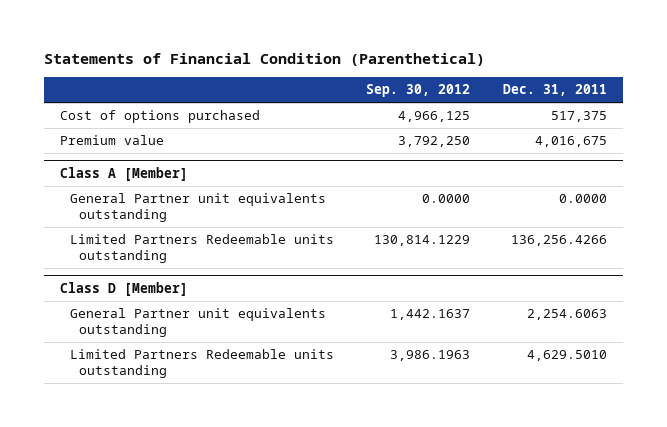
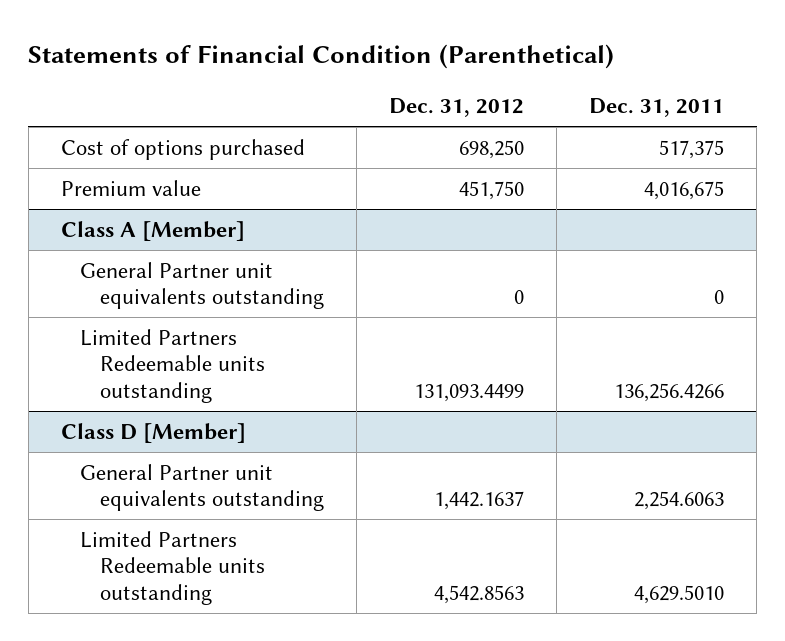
- | Sep. 30, 2012 | Dec. 31, 2011
+ | Dec. 31, 2012 | Dec. 31, 2011
@ Class A [Member]
- General Partner unit equivalents outstanding | 0.0000 | 0.0000
+ General Partner unit equivalents outstanding | 0 | 0

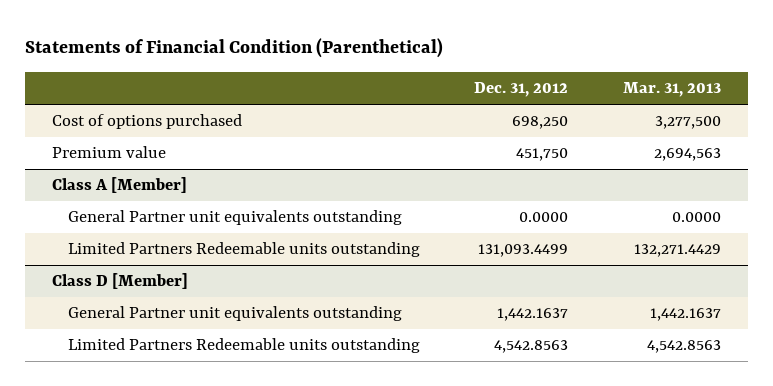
- | Dec. 31, 2012 | Dec. 31, 2011
+ | Dec. 31, 2012 | Mar. 31, 2013
@ Class A [Member]
- General Partner unit equivalents outstanding | 0 | 0
+ General Partner unit equivalents outstanding | 0.0000 | 0.0000

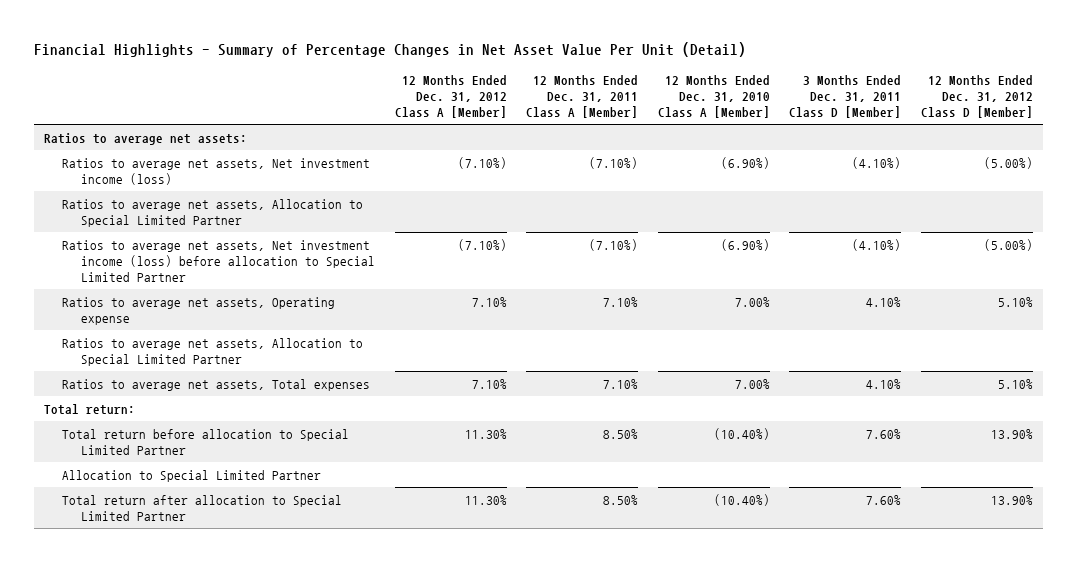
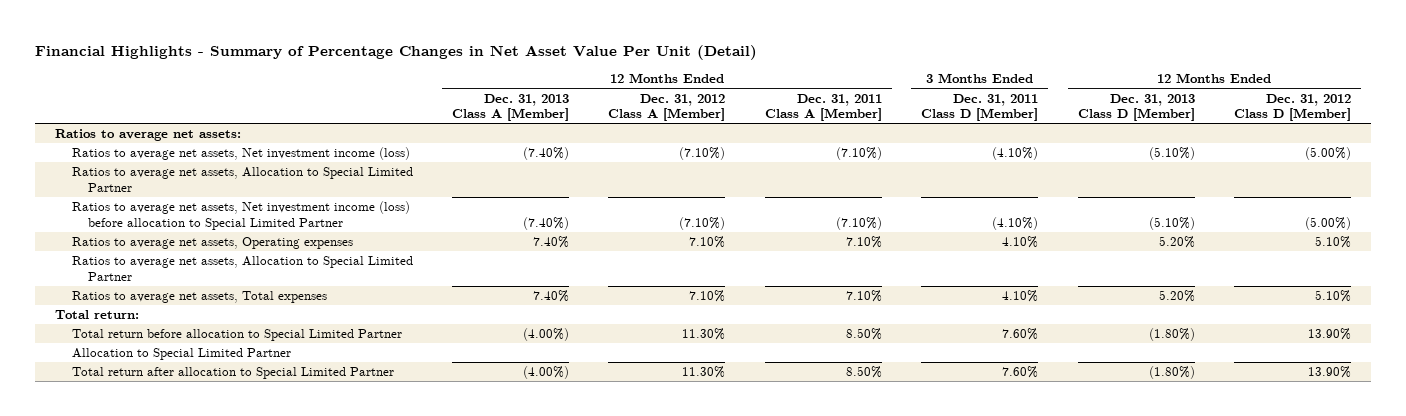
- | 12 Months Ended Dec. 31, 2012 Class A [Member] | 12 Months Ended Dec. 31, 2011 Class A [Member] | 12 Months Ended Dec. 31, 2010 Class A [Member] | 3 Months Ended Dec. 31, 2011 Class D [Member] | 12 Months Ended Dec. 31, 2012 Class D [Member]
+ | 12 Months Ended Dec. 31, 2013 Class A [Member] | 12 Months Ended Dec. 31, 2012 Class A [Member] | 12 Months Ended Dec. 31, 2011 Class A [Member] | 3 Months Ended Dec. 31, 2011 Class D [Member] | 12 Months Ended Dec. 31, 2013 Class D [Member] | 12 Months Ended Dec. 31, 2012 Class D [Member]
- Ratios to average net assets, Operating expense | 7.10% | 7.10% | 7.00% | 4.10% | 5.10%
+ Ratios to average net assets, Operating expenses | 7.40% | 7.10% | 7.10% | 4.10% | 5.20% | 5.10%

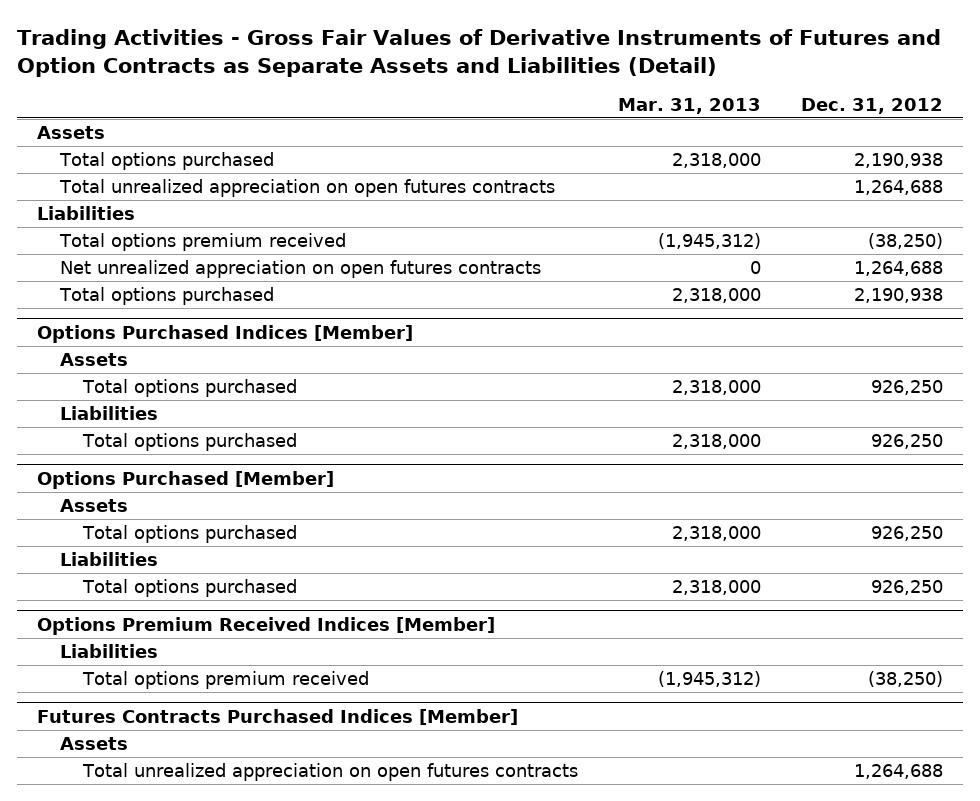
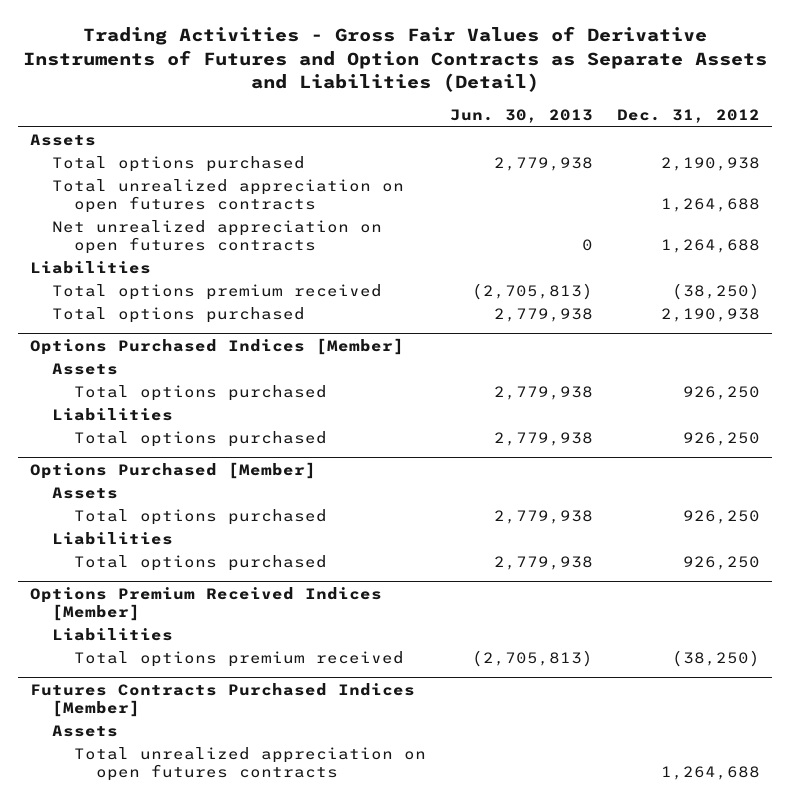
- | Mar. 31, 2013 | Dec. 31, 2012
+ | Jun. 30, 2013 | Dec. 31, 2012
moved up: Net unrealized appreciation on open futures contracts | 0 | 1,264,688

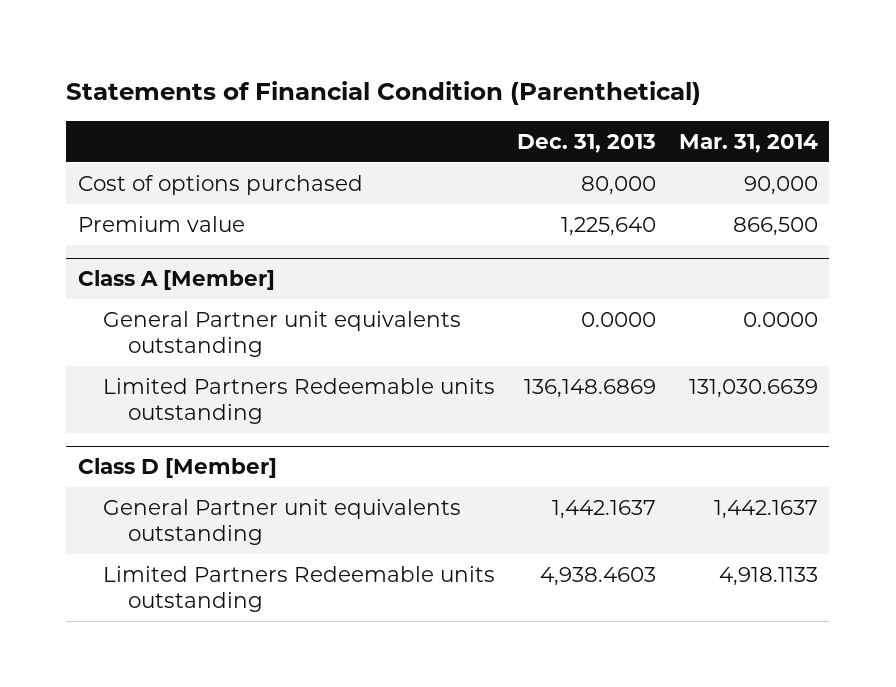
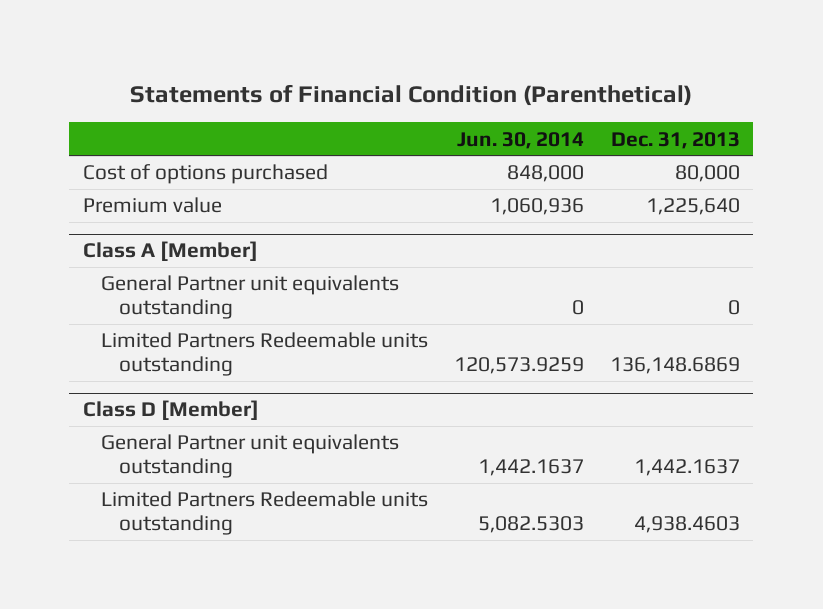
- | Dec. 31, 2013 | Mar. 31, 2014
+ | Jun. 30, 2014 | Dec. 31, 2013
@ Class A [Member]
- General Partner unit equivalents outstanding | 0.0000 | 0.0000
+ General Partner unit equivalents outstanding | 0 | 0

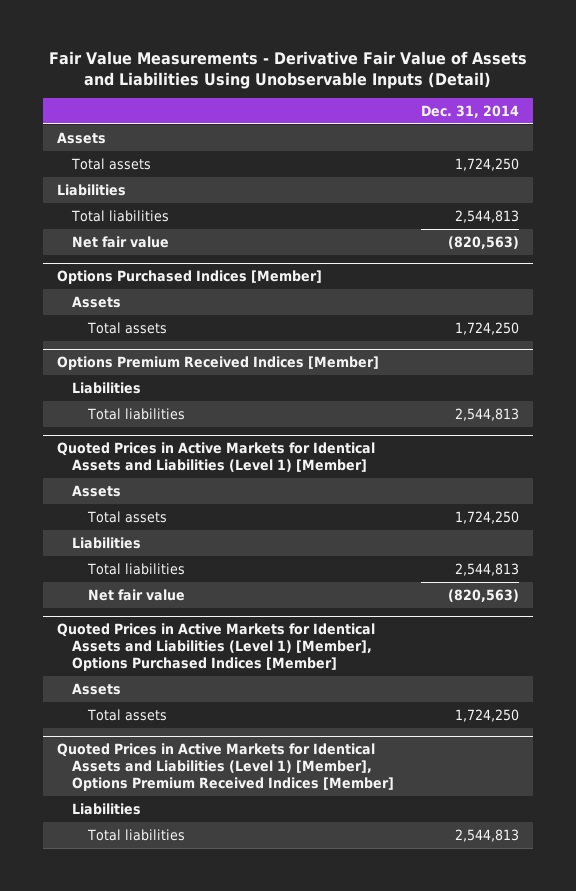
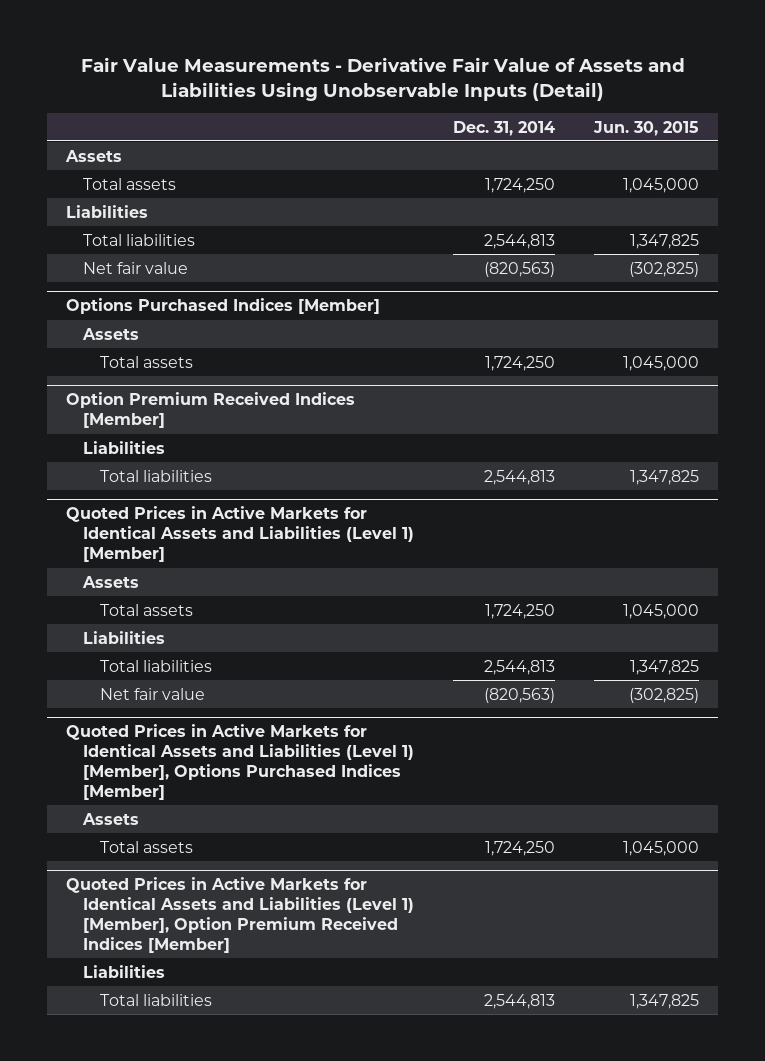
- | Dec. 31, 2014
+ | Dec. 31, 2014 | Jun. 30, 2015
- Options Premium Received Indices [Member]
+ Option Premium Received Indices [Member]
- Quoted Prices in Active Markets for Identical Assets and Liabilities (Level 1) [Member], Options Premium Received Indices [Member]
+ Quoted Prices in Active Markets for Identical Assets and Liabilities (Level 1) [Member], Option Premium Received Indices [Member]

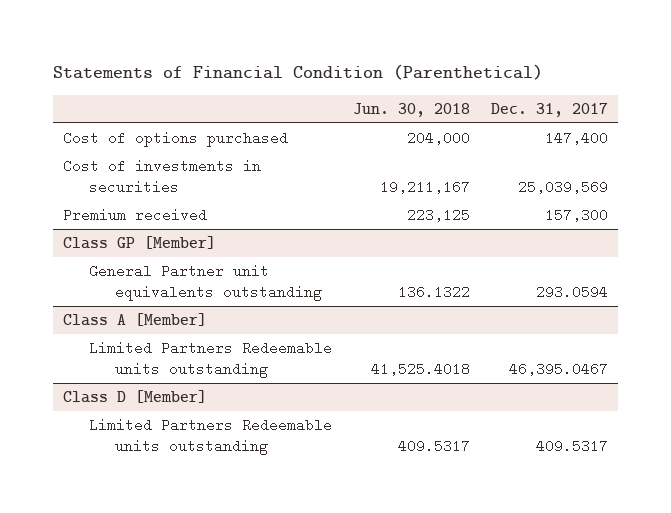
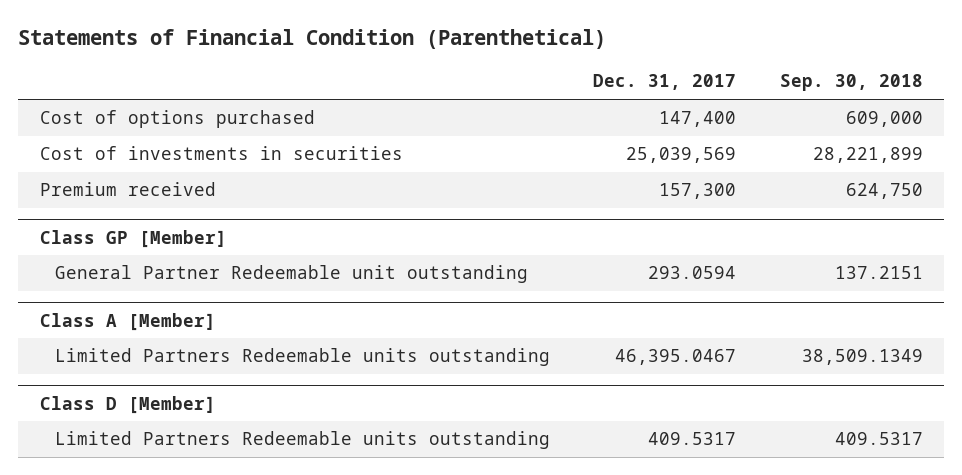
- | Jun. 30, 2018 | Dec. 31, 2017
+ | Dec. 31, 2017 | Sep. 30, 2018
@ Class GP [Member]
- General Partner unit equivalents outstanding | 136.1322 | 293.0594
+ General Partner Redeemable unit outstanding | 293.0594 | 137.2151

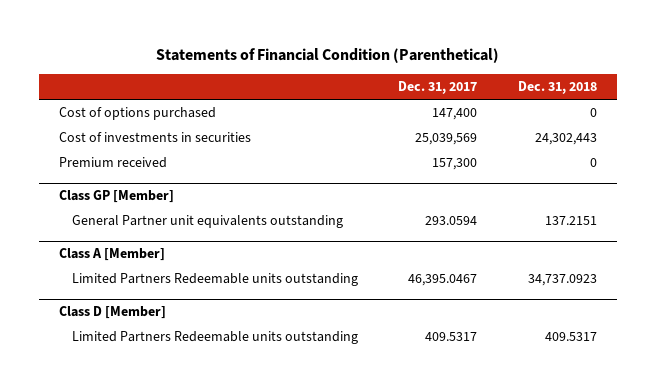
- | Dec. 31, 2017 | Sep. 30, 2018
+ | Dec. 31, 2017 | Dec. 31, 2018
@ Class GP [Member]
- General Partner Redeemable unit outstanding | 293.0594 | 137.2151
+ General Partner unit equivalents outstanding | 293.0594 | 137.2151

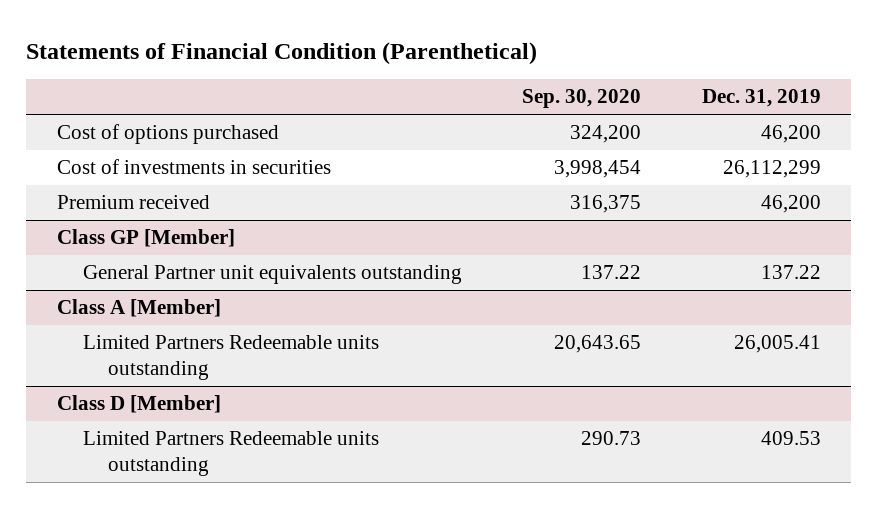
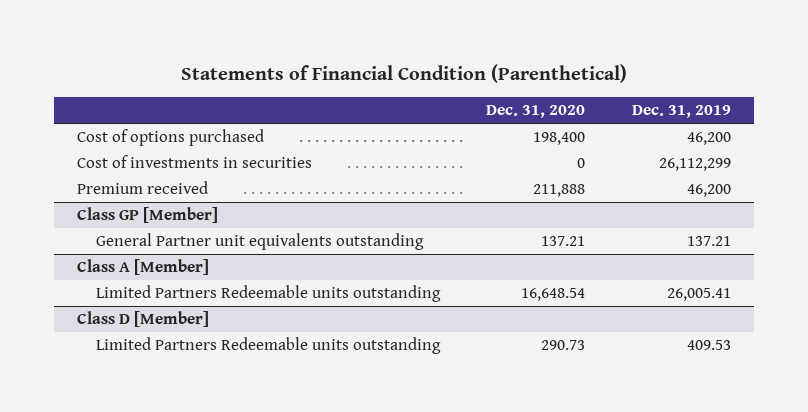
- | Sep. 30, 2020 | Dec. 31, 2019
+ | Dec. 31, 2020 | Dec. 31, 2019
@ Class GP [Member]
- General Partner unit equivalents outstanding | 137.22 | 137.22
+ General Partner unit equivalents outstanding | 137.21 | 137.21

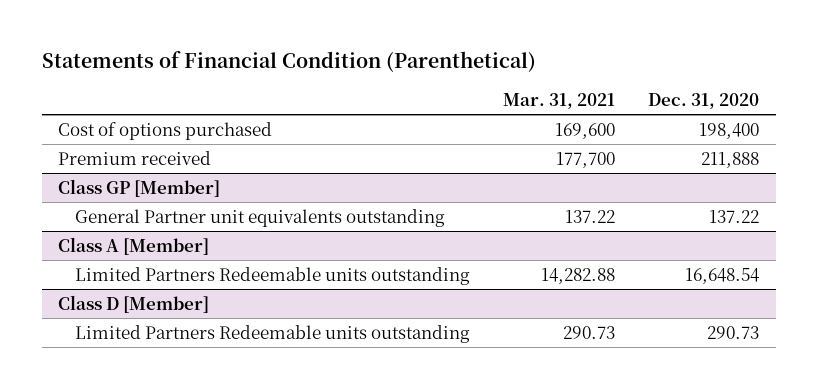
- | Dec. 31, 2020 | Dec. 31, 2019
+ | Mar. 31, 2021 | Dec. 31, 2020
- Cost of investments in securities | 0 | 26,112,299
@ Class GP [Member]
- General Partner unit equivalents outstanding | 137.21 | 137.21
+ General Partner unit equivalents outstanding | 137.22 | 137.22

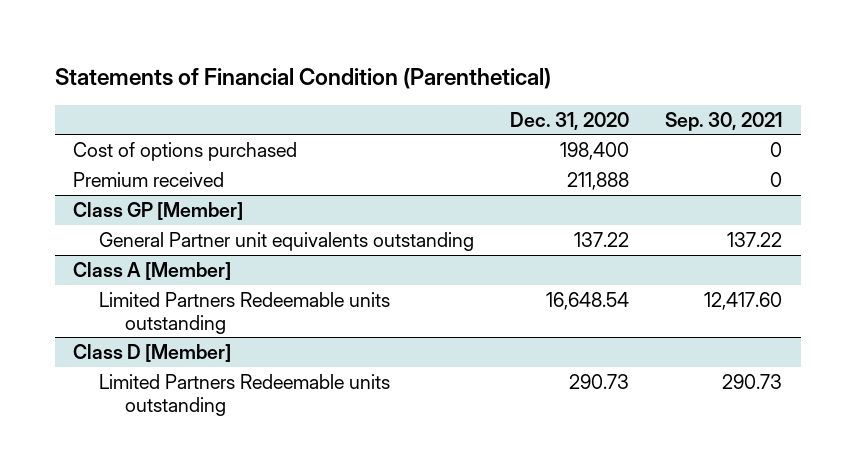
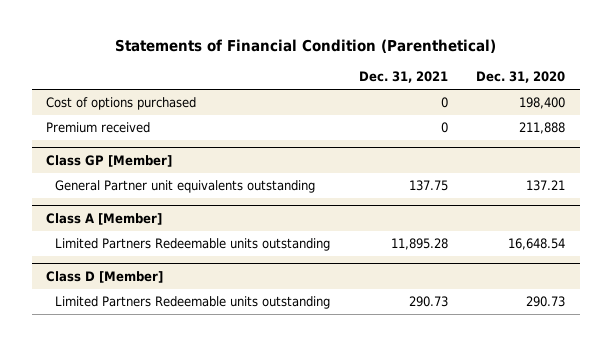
- | Dec. 31, 2020 | Sep. 30, 2021
+ | Dec. 31, 2021 | Dec. 31, 2020
@ Class GP [Member]
- General Partner unit equivalents outstanding | 137.22 | 137.22
+ General Partner unit equivalents outstanding | 137.75 | 137.21

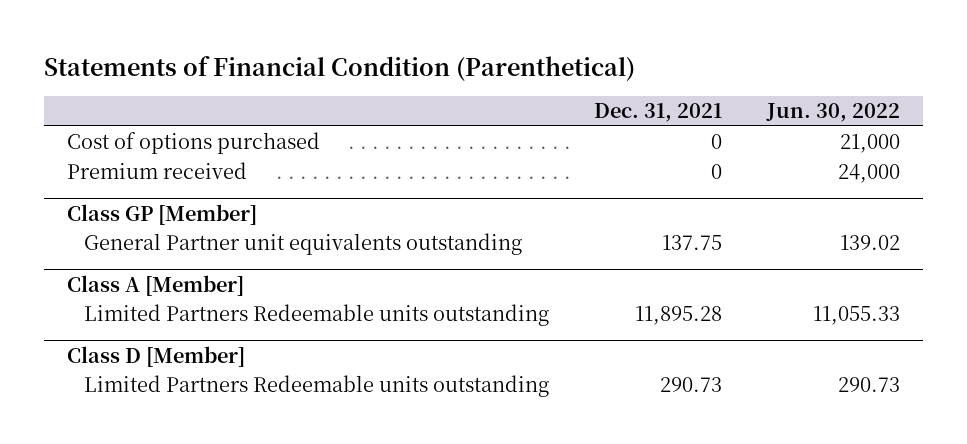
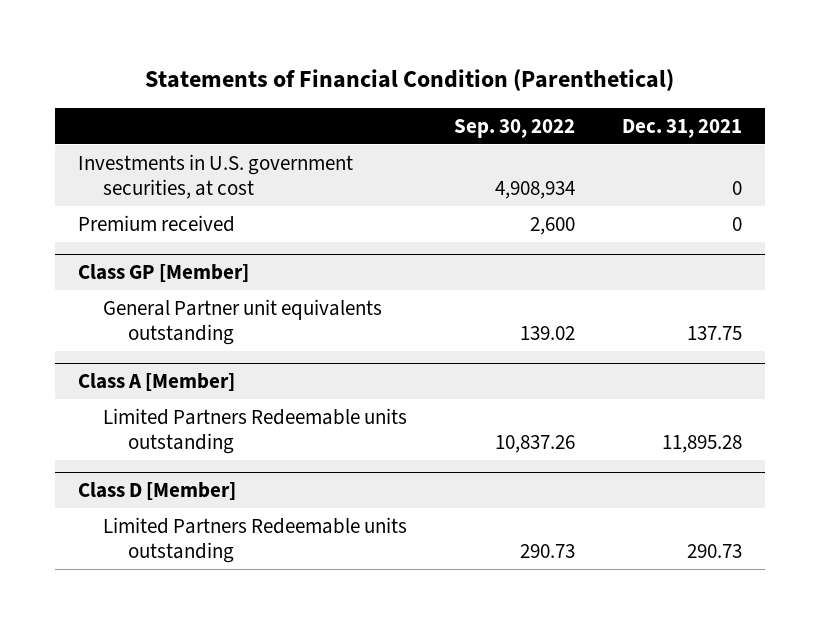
- | Dec. 31, 2021 | Jun. 30, 2022
+ | Sep. 30, 2022 | Dec. 31, 2021
- Cost of options purchased | 0 | 21,000
+ Investments in U.S. government securities, at cost | 4,908,934 | 0

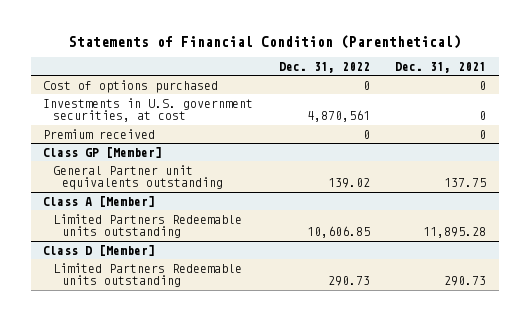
- | Sep. 30, 2022 | Dec. 31, 2021
+ | Dec. 31, 2022 | Dec. 31, 2021
+ Cost of options purchased | 0 | 0

